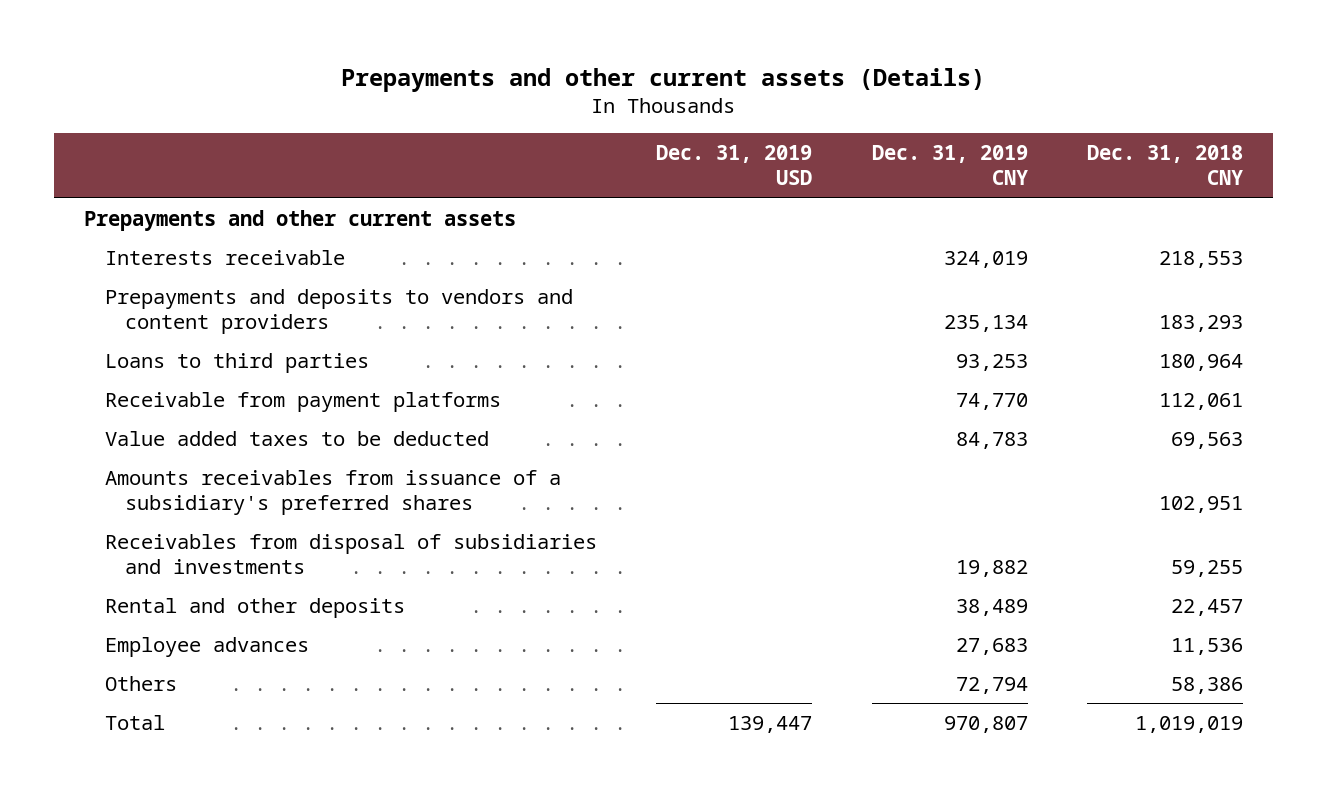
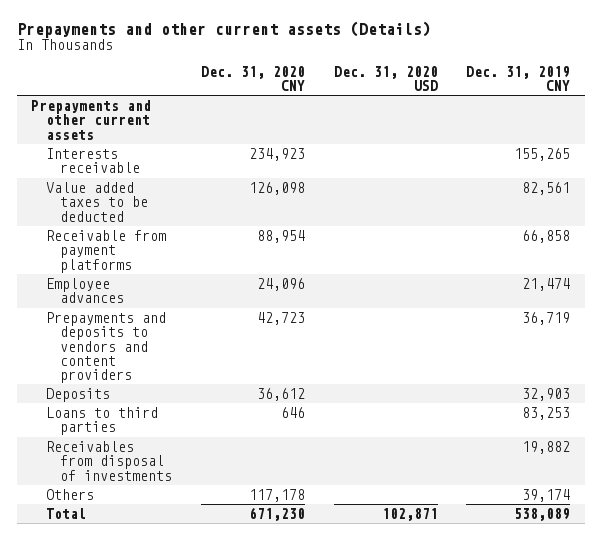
- | Dec. 31, 2019 USD | Dec. 31, 2019 CNY | Dec. 31, 2018 CNY
+ | Dec. 31, 2020 CNY | Dec. 31, 2020 USD | Dec. 31, 2019 CNY
- Interests receivable | | 324,019 | 218,553
- Prepayments and deposits to vendors and content providers | | 235,134 | 183,293
- Loans to third parties | | 93,253 | 180,964
- Receivable from payment platforms | | 74,770 | 112,061
- Value added taxes to be deducted | | 84,783 | 69,563
- Amounts receivables from issuance of a subsidiary's preferred shares | | | 102,951
- Receivables from disposal of subsidiaries and investments | | 19,882 | 59,255
- Rental and other deposits | | 38,489 | 22,457
- Employee advances | | 27,683 | 11,536
- Others | | 72,794 | 58,386
- Total | 139,447 | 970,807 | 1,019,019
+ Interests receivable | 234,923 | | 155,265
+ Value added taxes to be deducted | 126,098 | | 82,561
+ Receivable from payment platforms | 88,954 | | 66,858
+ Employee advances | 24,096 | | 21,474
+ Prepayments and deposits to vendors and content providers | 42,723 | | 36,719
+ Deposits | 36,612 | | 32,903
+ Loans to third parties | 646 | | 83,253
+ Receivables from disposal of investments | | | 19,882
+ Others | 117,178 | | 39,174
+ Total | 671,230 | 102,871 | 538,089

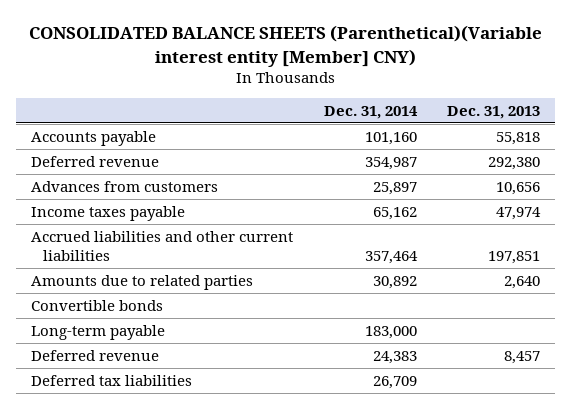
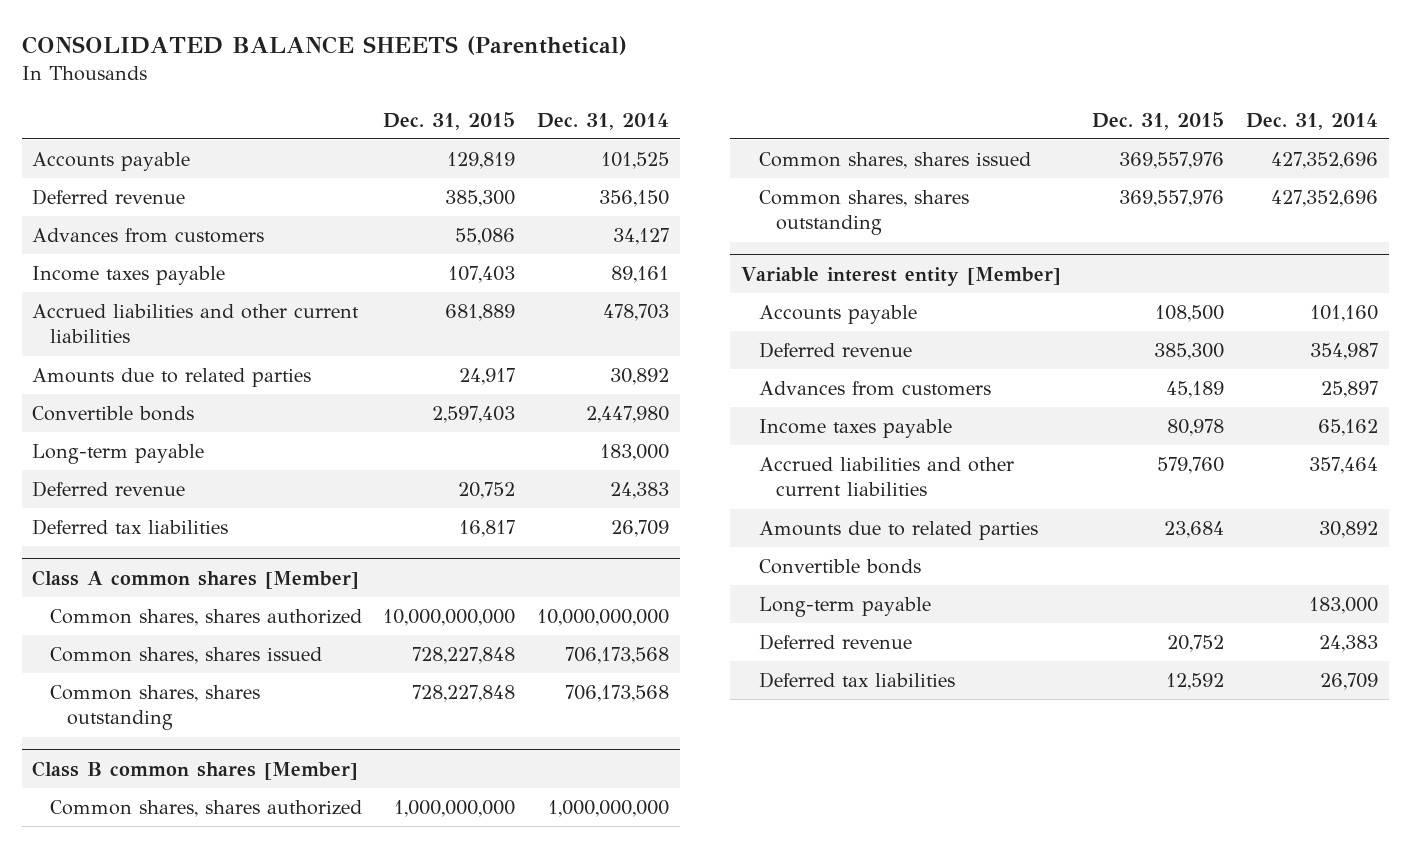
- CONSOLIDATED BALANCE SHEETS (Parenthetical)(Variable interest entity [Member] CNY)
+ CONSOLIDATED BALANCE SHEETS (Parenthetical)
- | Dec. 31, 2014 | Dec. 31, 2013
+ | Dec. 31, 2015 | Dec. 31, 2014
+ Accounts payable | 129,819 | 101,525
+ Deferred revenue | 385,300 | 356,150
+ Advances from customers | 55,086 | 34,127
+ Income taxes payable | 107,403 | 89,161
+ Accrued liabilities and other current liabilities | 681,889 | 478,703
+ Amounts due to related parties | 24,917 | 30,892
+ Convertible bonds | 2,597,403 | 2,447,980
+ Long-term payable | | 183,000
+ Deferred revenue | 20,752 | 24,383
+ Deferred tax liabilities | 16,817 | 26,709
+ Class A common shares [Member]
+ Common shares, shares authorized | 10,000,000,000 | 10,000,000,000
+ Common shares, shares issued | 728,227,848 | 706,173,568
+ Common shares, shares outstanding | 728,227,848 | 706,173,568
+ Class B common shares [Member]
+ Common shares, shares authorized | 1,000,000,000 | 1,000,000,000
+ Common shares, shares issued | 369,557,976 | 427,352,696
+ Common shares, shares outstanding | 369,557,976 | 427,352,696
+ Variable interest entity [Member]

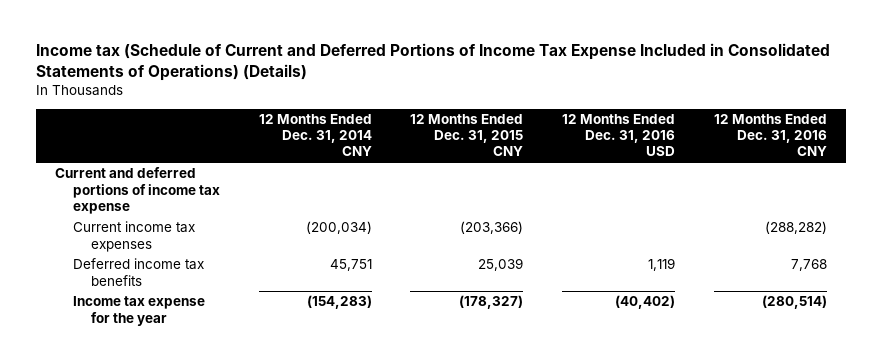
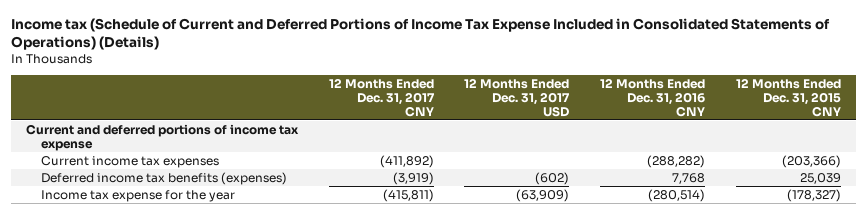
- | 12 Months Ended Dec. 31, 2014 CNY | 12 Months Ended Dec. 31, 2015 CNY | 12 Months Ended Dec. 31, 2016 USD | 12 Months Ended Dec. 31, 2016 CNY
+ | 12 Months Ended Dec. 31, 2017 CNY | 12 Months Ended Dec. 31, 2017 USD | 12 Months Ended Dec. 31, 2016 CNY | 12 Months Ended Dec. 31, 2015 CNY
- Deferred income tax benefits | 45,751 | 25,039 | 1,119 | 7,768
+ Deferred income tax benefits (expenses) | (3,919) | (602) | 7,768 | 25,039

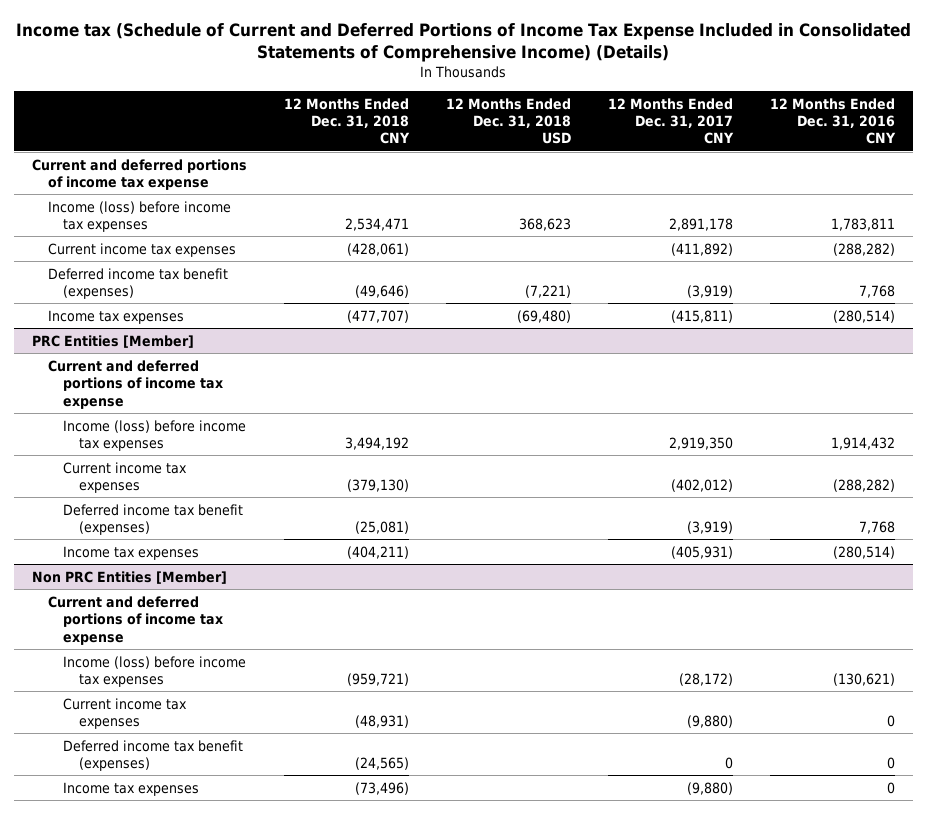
- Income tax (Schedule of Current and Deferred Portions of Income Tax Expense Included in Consolidated Statements of Operations) (Details)
+ Income tax (Schedule of Current and Deferred Portions of Income Tax Expense Included in Consolidated Statements of Comprehensive Income) (Details)
- | 12 Months Ended Dec. 31, 2017 CNY | 12 Months Ended Dec. 31, 2017 USD | 12 Months Ended Dec. 31, 2016 CNY | 12 Months Ended Dec. 31, 2015 CNY
+ | 12 Months Ended Dec. 31, 2018 CNY | 12 Months Ended Dec. 31, 2018 USD | 12 Months Ended Dec. 31, 2017 CNY | 12 Months Ended Dec. 31, 2016 CNY
+ Income (loss) before income tax expenses | 2,534,471 | 368,623 | 2,891,178 | 1,783,811
- Deferred income tax benefits (expenses) | (3,919) | (602) | 7,768 | 25,039
- Income tax expense for the year | (415,811) | (63,909) | (280,514) | (178,327)
+ Deferred income tax benefit (expenses) | (49,646) | (7,221) | (3,919) | 7,768
+ Income tax expenses | (477,707) | (69,480) | (415,811) | (280,514)
+ PRC Entities [Member]
+ Current and deferred portions of income tax expense
+ Income (loss) before income tax expenses | 3,494,192 | | 2,919,350 | 1,914,432
+ Current income tax expenses | (379,130) | | (402,012) | (288,282)
+ Deferred income tax benefit (expenses) | (25,081) | | (3,919) | 7,768
+ Income tax expenses | (404,211) | | (405,931) | (280,514)
+ Non PRC Entities [Member]
+ Current and deferred portions of income tax expense
+ Income (loss) before income tax expenses | (959,721) | | (28,172) | (130,621)
+ Current income tax expenses | (48,931) | | (9,880) | 0
+ Deferred income tax benefit (expenses) | (24,565) | | 0 | 0
+ Income tax expenses | (73,496) | | (9,880) | 0

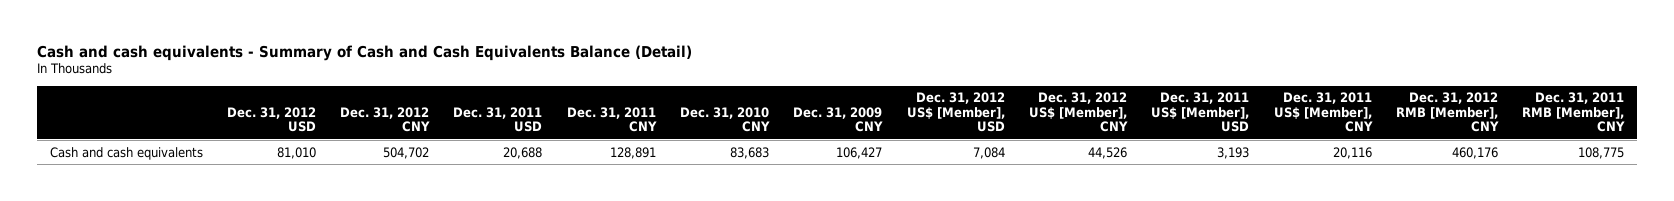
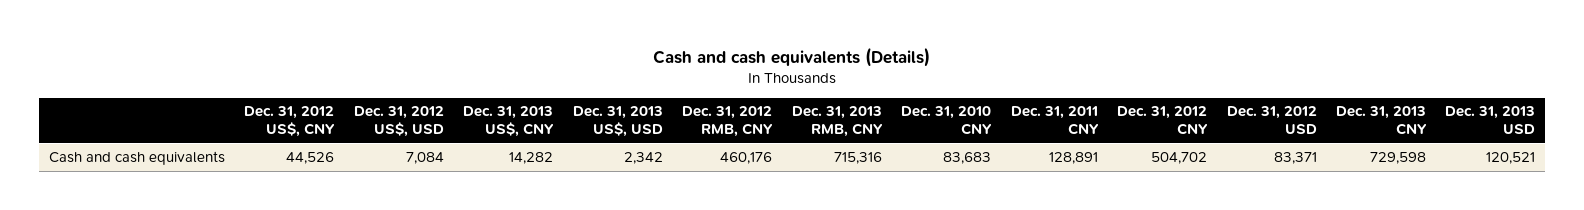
- Cash and cash equivalents - Summary of Cash and Cash Equivalents Balance (Detail)
+ Cash and cash equivalents (Details)
- | Dec. 31, 2012 USD | Dec. 31, 2012 CNY | Dec. 31, 2011 USD | Dec. 31, 2011 CNY | Dec. 31, 2010 CNY | Dec. 31, 2009 CNY | Dec. 31, 2012 US$ [Member], USD | Dec. 31, 2012 US$ [Member], CNY | Dec. 31, 2011 US$ [Member], USD | Dec. 31, 2011 US$ [Member], CNY | Dec. 31, 2012 RMB [Member], CNY | Dec. 31, 2011 RMB [Member], CNY
+ | Dec. 31, 2012 US$, CNY | Dec. 31, 2012 US$, USD | Dec. 31, 2013 US$, CNY | Dec. 31, 2013 US$, USD | Dec. 31, 2012 RMB, CNY | Dec. 31, 2013 RMB, CNY | Dec. 31, 2010 CNY | Dec. 31, 2011 CNY | Dec. 31, 2012 CNY | Dec. 31, 2012 USD | Dec. 31, 2013 CNY | Dec. 31, 2013 USD
- Cash and cash equivalents | 81,010 | 504,702 | 20,688 | 128,891 | 83,683 | 106,427 | 7,084 | 44,526 | 3,193 | 20,116 | 460,176 | 108,775
+ Cash and cash equivalents | 44,526 | 7,084 | 14,282 | 2,342 | 460,176 | 715,316 | 83,683 | 128,891 | 504,702 | 83,371 | 729,598 | 120,521

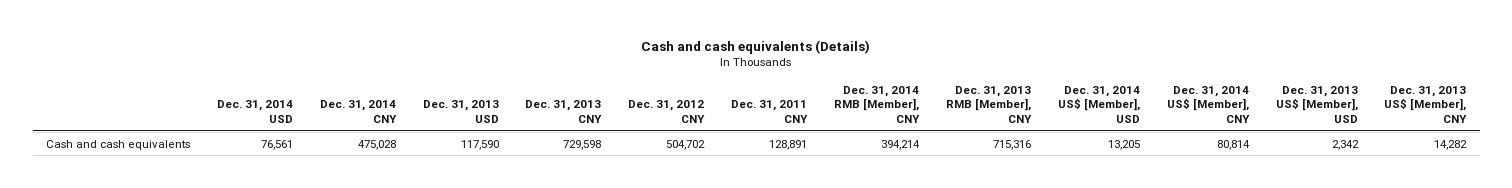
- | Dec. 31, 2012 US$, CNY | Dec. 31, 2012 US$, USD | Dec. 31, 2013 US$, CNY | Dec. 31, 2013 US$, USD | Dec. 31, 2012 RMB, CNY | Dec. 31, 2013 RMB, CNY | Dec. 31, 2010 CNY | Dec. 31, 2011 CNY | Dec. 31, 2012 CNY | Dec. 31, 2012 USD | Dec. 31, 2013 CNY | Dec. 31, 2013 USD
+ | Dec. 31, 2014 USD | Dec. 31, 2014 CNY | Dec. 31, 2013 USD | Dec. 31, 2013 CNY | Dec. 31, 2012 CNY | Dec. 31, 2011 CNY | Dec. 31, 2014 RMB [Member], CNY | Dec. 31, 2013 RMB [Member], CNY | Dec. 31, 2014 US$ [Member], USD | Dec. 31, 2014 US$ [Member], CNY | Dec. 31, 2013 US$ [Member], USD | Dec. 31, 2013 US$ [Member], CNY
- Cash and cash equivalents | 44,526 | 7,084 | 14,282 | 2,342 | 460,176 | 715,316 | 83,683 | 128,891 | 504,702 | 83,371 | 729,598 | 120,521
+ Cash and cash equivalents | 76,561 | 475,028 | 117,590 | 729,598 | 504,702 | 128,891 | 394,214 | 715,316 | 13,205 | 80,814 | 2,342 | 14,282

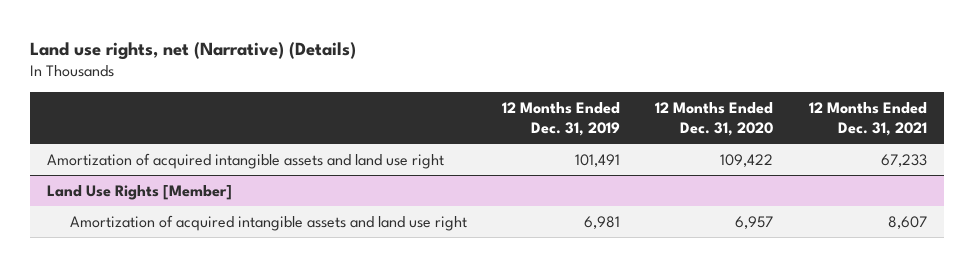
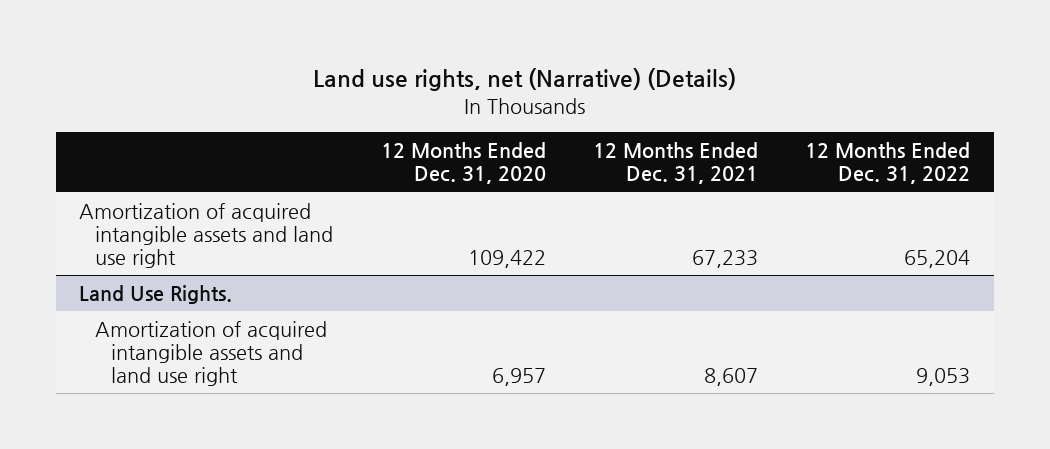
- | 12 Months Ended Dec. 31, 2019 | 12 Months Ended Dec. 31, 2020 | 12 Months Ended Dec. 31, 2021
+ | 12 Months Ended Dec. 31, 2020 | 12 Months Ended Dec. 31, 2021 | 12 Months Ended Dec. 31, 2022
- Land Use Rights [Member]
+ Land Use Rights.

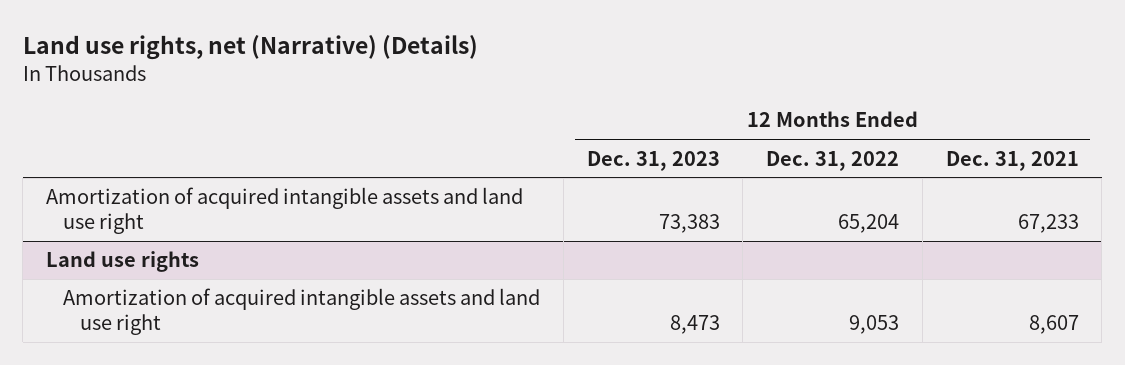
- | 12 Months Ended Dec. 31, 2020 | 12 Months Ended Dec. 31, 2021 | 12 Months Ended Dec. 31, 2022
+ | 12 Months Ended Dec. 31, 2023 | 12 Months Ended Dec. 31, 2022 | 12 Months Ended Dec. 31, 2021
- Land Use Rights.
+ Land use rights

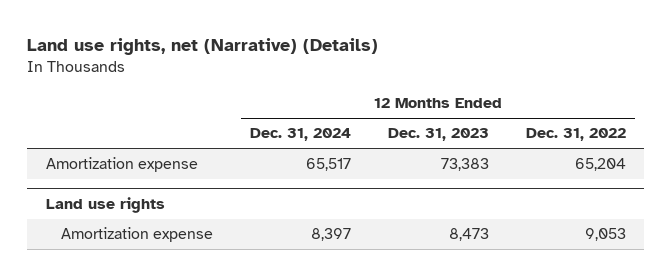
- | 12 Months Ended Dec. 31, 2023 | 12 Months Ended Dec. 31, 2022 | 12 Months Ended Dec. 31, 2021
+ | 12 Months Ended Dec. 31, 2024 | 12 Months Ended Dec. 31, 2023 | 12 Months Ended Dec. 31, 2022
- Amortization of acquired intangible assets and land use right | 73,383 | 65,204 | 67,233
+ Amortization expense | 65,517 | 73,383 | 65,204
@ Land use rights
- Amortization of acquired intangible assets and land use right | 8,473 | 9,053 | 8,607
+ Amortization expense | 8,397 | 8,473 | 9,053

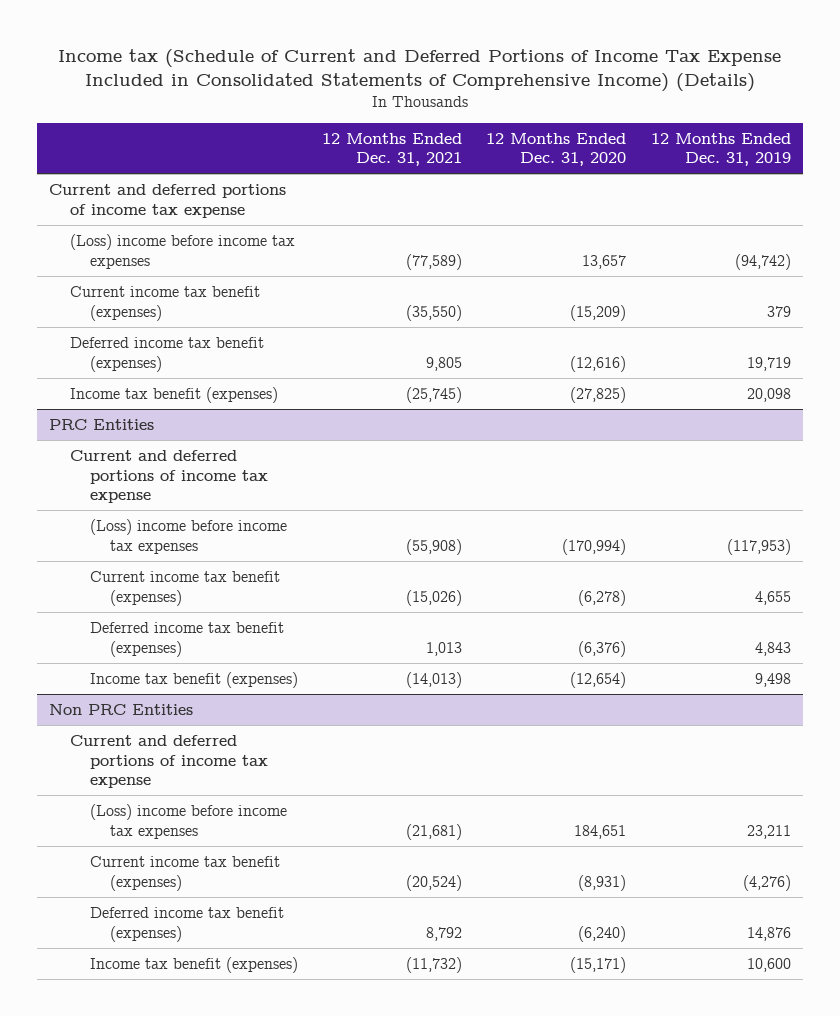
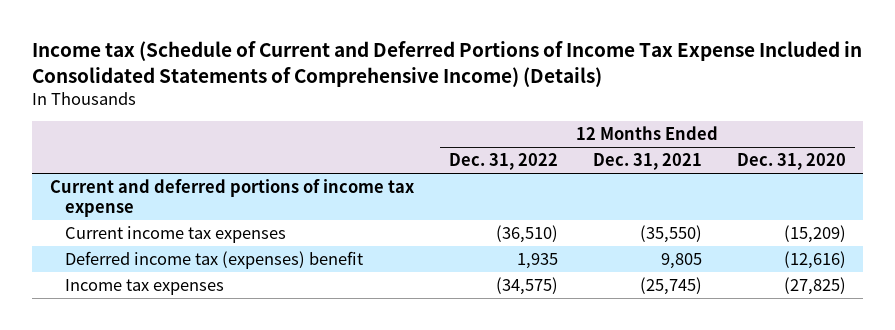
- | 12 Months Ended Dec. 31, 2021 | 12 Months Ended Dec. 31, 2020 | 12 Months Ended Dec. 31, 2019
+ | 12 Months Ended Dec. 31, 2022 | 12 Months Ended Dec. 31, 2021 | 12 Months Ended Dec. 31, 2020
- (Loss) income before income tax expenses | (77,589) | 13,657 | (94,742)
- Current income tax benefit (expenses) | (35,550) | (15,209) | 379
- Deferred income tax benefit (expenses) | 9,805 | (12,616) | 19,719
- Income tax benefit (expenses) | (25,745) | (27,825) | 20,098
- PRC Entities
- Current and deferred portions of income tax expense
- (Loss) income before income tax expenses | (55,908) | (170,994) | (117,953)
- Current income tax benefit (expenses) | (15,026) | (6,278) | 4,655
- Deferred income tax benefit (expenses) | 1,013 | (6,376) | 4,843
- Income tax benefit (expenses) | (14,013) | (12,654) | 9,498
- Non PRC Entities
- Current and deferred portions of income tax expense
- (Loss) income before income tax expenses | (21,681) | 184,651 | 23,211
- Current income tax benefit (expenses) | (20,524) | (8,931) | (4,276)
- Deferred income tax benefit (expenses) | 8,792 | (6,240) | 14,876
- Income tax benefit (expenses) | (11,732) | (15,171) | 10,600
+ Current income tax expenses | (36,510) | (35,550) | (15,209)
+ Deferred income tax (expenses) benefit | 1,935 | 9,805 | (12,616)
+ Income tax expenses | (34,575) | (25,745) | (27,825)

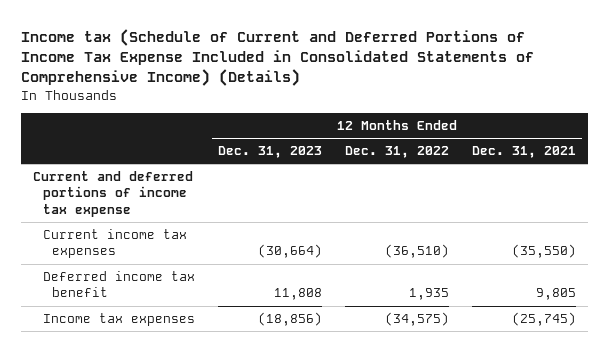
- | 12 Months Ended Dec. 31, 2022 | 12 Months Ended Dec. 31, 2021 | 12 Months Ended Dec. 31, 2020
+ | 12 Months Ended Dec. 31, 2023 | 12 Months Ended Dec. 31, 2022 | 12 Months Ended Dec. 31, 2021
- Deferred income tax (expenses) benefit | 1,935 | 9,805 | (12,616)
+ Deferred income tax benefit | 11,808 | 1,935 | 9,805

